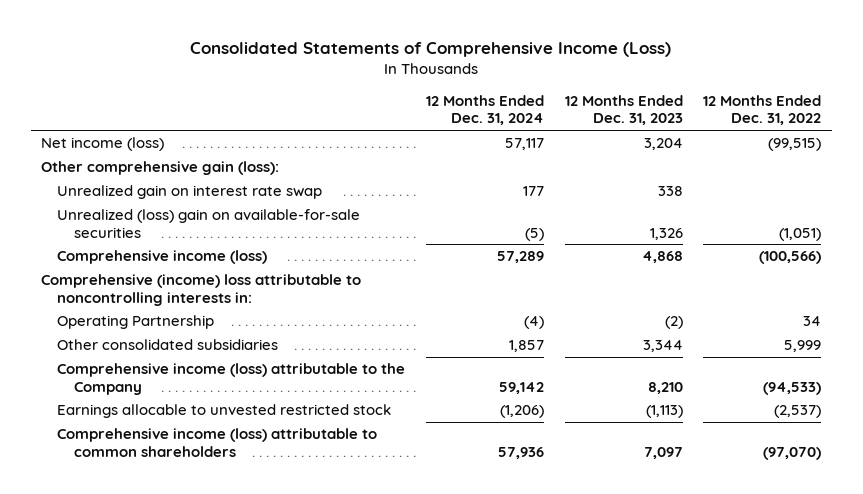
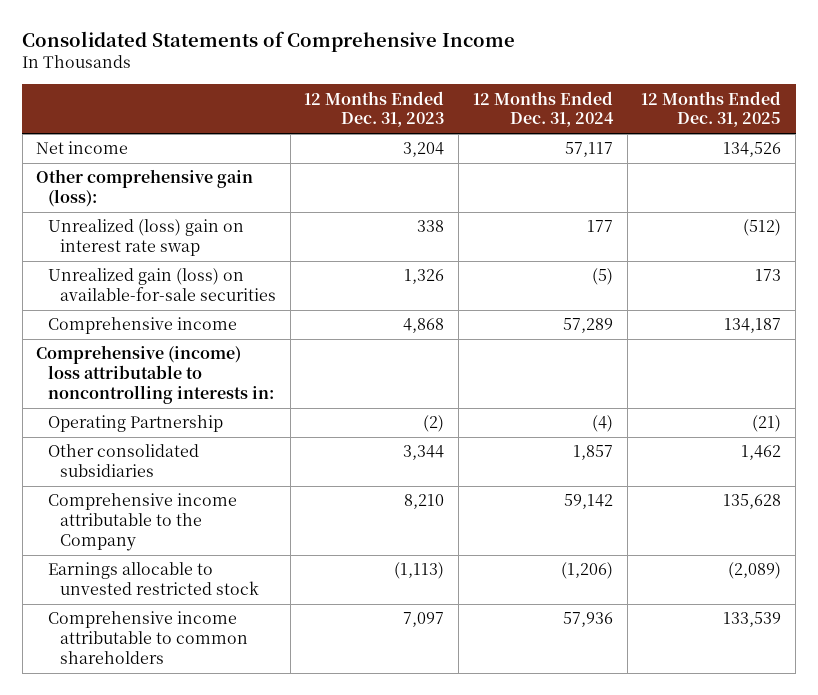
- Consolidated Statements of Comprehensive Income (Loss)
+ Consolidated Statements of Comprehensive Income
- | 12 Months Ended Dec. 31, 2024 | 12 Months Ended Dec. 31, 2023 | 12 Months Ended Dec. 31, 2022
+ | 12 Months Ended Dec. 31, 2023 | 12 Months Ended Dec. 31, 2024 | 12 Months Ended Dec. 31, 2025
- Net income (loss) | 57,117 | 3,204 | (99,515)
+ Net income | 3,204 | 57,117 | 134,526
- Unrealized gain on interest rate swap | 177 | 338 |
- Unrealized (loss) gain on available-for-sale securities | (5) | 1,326 | (1,051)
- Comprehensive income (loss) | 57,289 | 4,868 | (100,566)
+ Unrealized (loss) gain on interest rate swap | 338 | 177 | (512)
+ Unrealized gain (loss) on available-for-sale securities | 1,326 | (5) | 173
+ Comprehensive income | 4,868 | 57,289 | 134,187
- Comprehensive income (loss) attributable to the Company | 59,142 | 8,210 | (94,533)
+ Comprehensive income attributable to the Company | 8,210 | 59,142 | 135,628
- Comprehensive income (loss) attributable to common shareholders | 57,936 | 7,097 | (97,070)
+ Comprehensive income attributable to common shareholders | 7,097 | 57,936 | 133,539

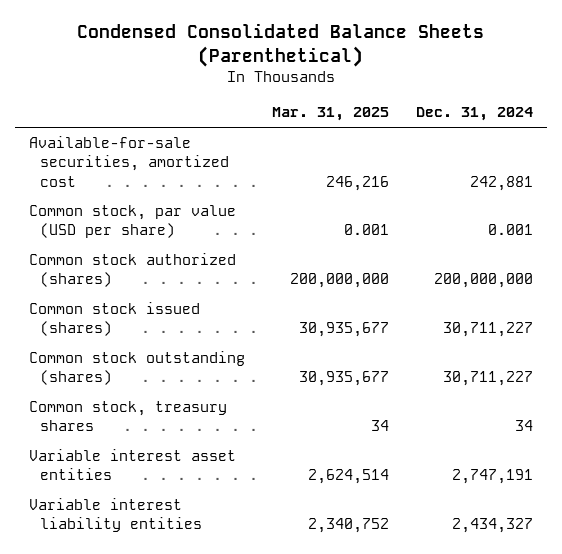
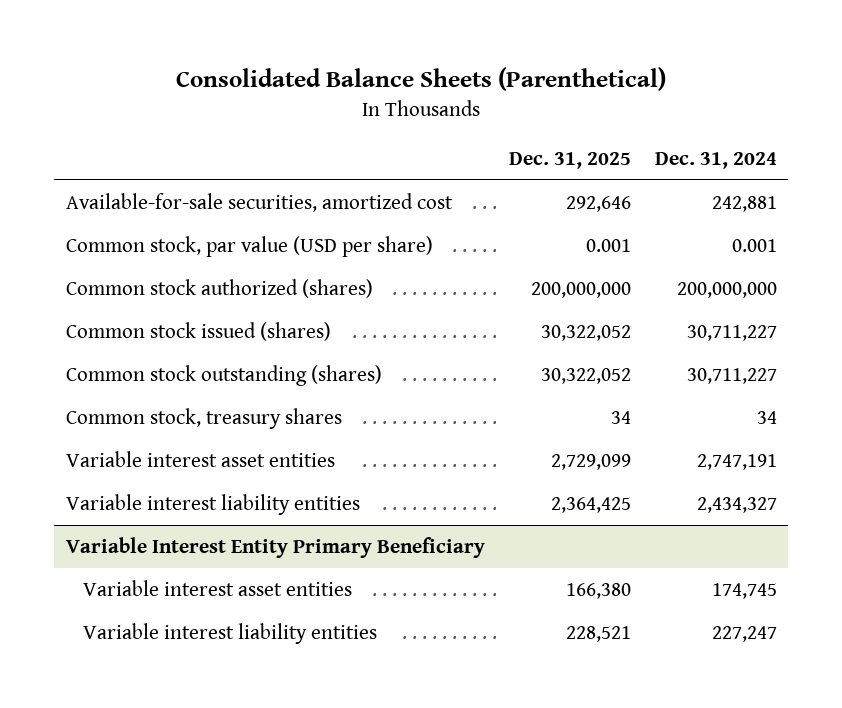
- Condensed Consolidated Balance Sheets (Parenthetical)
+ Consolidated Balance Sheets (Parenthetical)
- | Mar. 31, 2025 | Dec. 31, 2024
+ | Dec. 31, 2025 | Dec. 31, 2024
+ Variable Interest Entity Primary Beneficiary
+ Variable interest asset entities | 166,380 | 174,745
+ Variable interest liability entities | 228,521 | 227,247

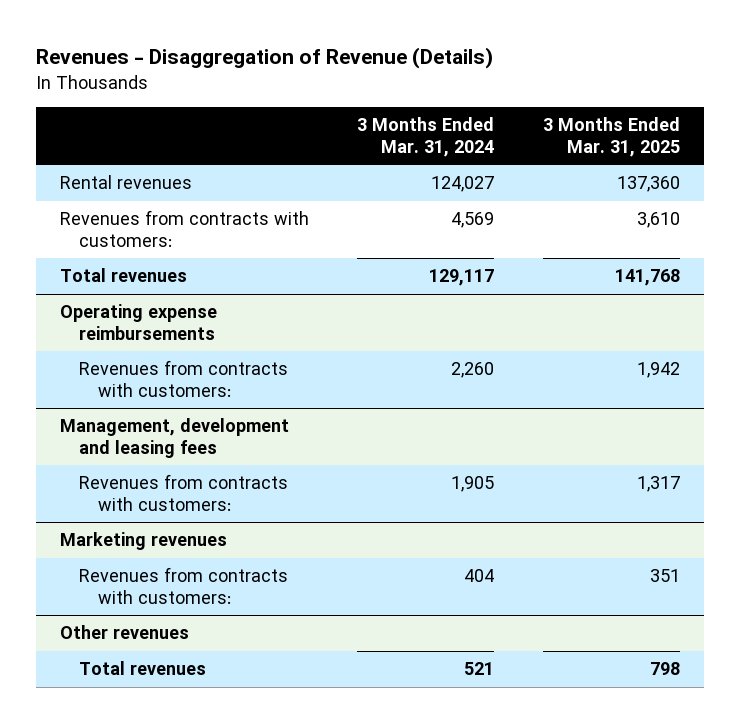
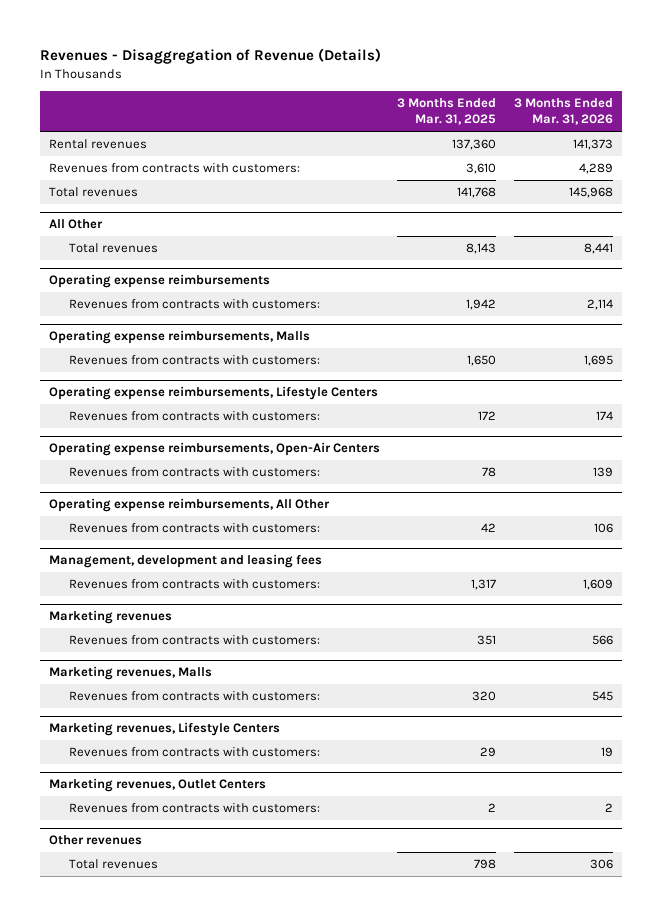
- | 3 Months Ended Mar. 31, 2024 | 3 Months Ended Mar. 31, 2025
+ | 3 Months Ended Mar. 31, 2025 | 3 Months Ended Mar. 31, 2026
+ All Other
+ Total revenues | 8,143 | 8,441
+ Operating expense reimbursements, Malls
+ Revenues from contracts with customers: | 1,650 | 1,695
+ Operating expense reimbursements, Lifestyle Centers
+ Revenues from contracts with customers: | 172 | 174
+ Operating expense reimbursements, Open-Air Centers
+ Revenues from contracts with customers: | 78 | 139
+ Operating expense reimbursements, All Other
+ Revenues from contracts with customers: | 42 | 106
+ Marketing revenues, Malls
+ Revenues from contracts with customers: | 320 | 545
+ Marketing revenues, Lifestyle Centers
+ Revenues from contracts with customers: | 29 | 19
+ Marketing revenues, Outlet Centers
+ Revenues from contracts with customers: | 2 | 2

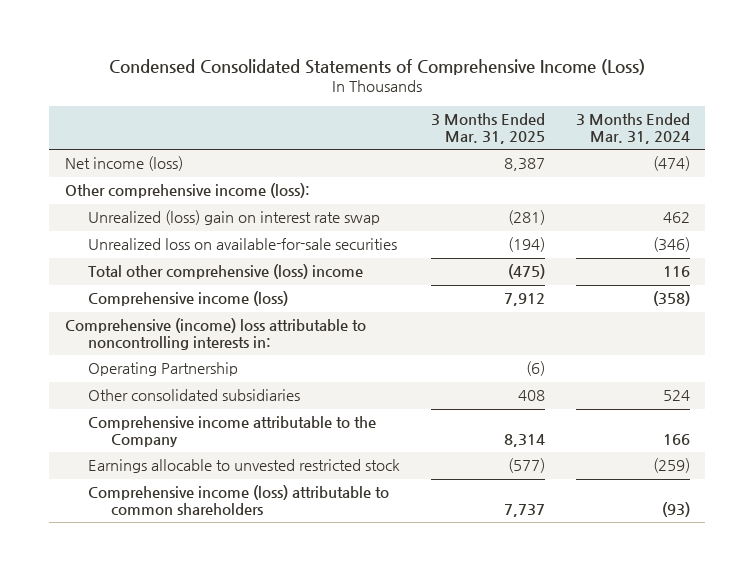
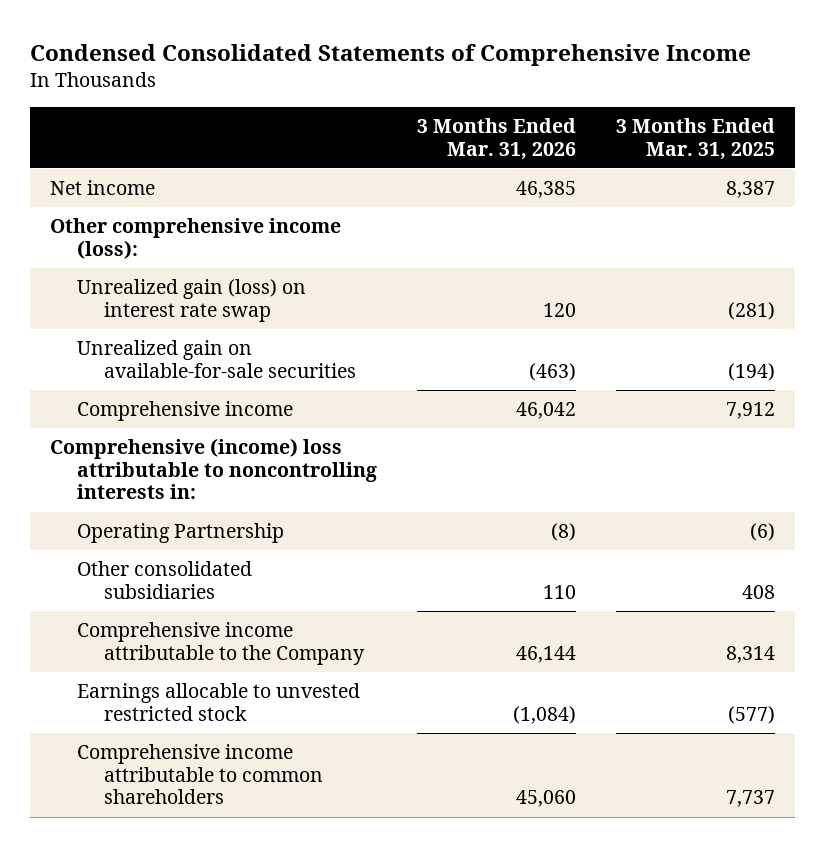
- Condensed Consolidated Statements of Comprehensive Income (Loss)
+ Condensed Consolidated Statements of Comprehensive Income
- | 3 Months Ended Mar. 31, 2025 | 3 Months Ended Mar. 31, 2024
+ | 3 Months Ended Mar. 31, 2026 | 3 Months Ended Mar. 31, 2025
- Net income (loss) | 8,387 | (474)
+ Net income | 46,385 | 8,387
- Unrealized (loss) gain on interest rate swap | (281) | 462
- Unrealized loss on available-for-sale securities | (194) | (346)
- Total other comprehensive (loss) income | (475) | 116
- Comprehensive income (loss) | 7,912 | (358)
+ Unrealized gain (loss) on interest rate swap | 120 | (281)
+ Unrealized gain on available-for-sale securities | (463) | (194)
+ Comprehensive income | 46,042 | 7,912
- Comprehensive income (loss) attributable to common shareholders | 7,737 | (93)
+ Comprehensive income attributable to common shareholders | 45,060 | 7,737

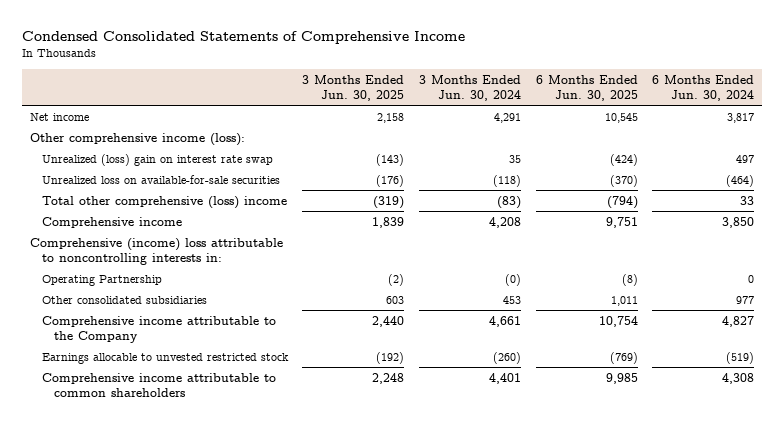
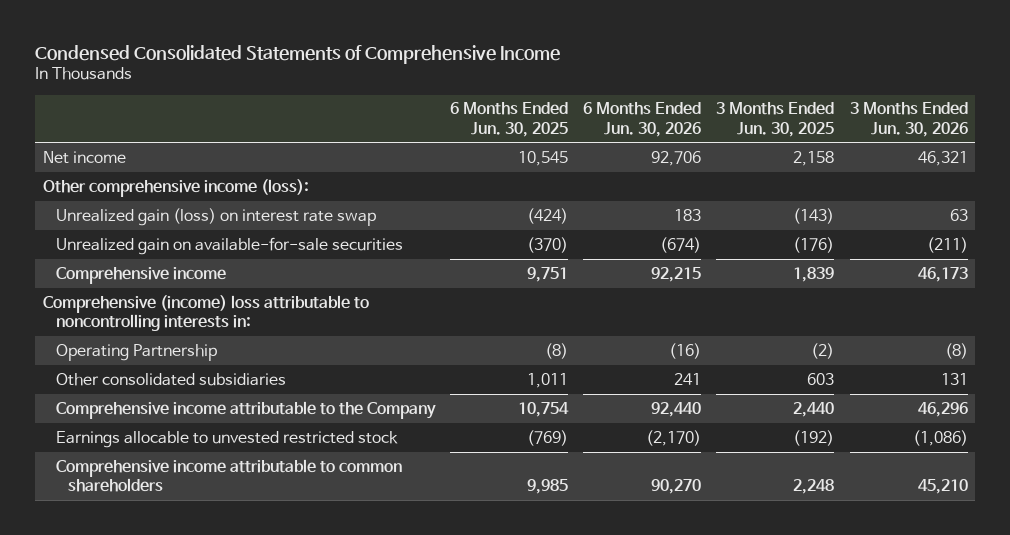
- | 3 Months Ended Jun. 30, 2025 | 3 Months Ended Jun. 30, 2024 | 6 Months Ended Jun. 30, 2025 | 6 Months Ended Jun. 30, 2024
+ | 6 Months Ended Jun. 30, 2025 | 6 Months Ended Jun. 30, 2026 | 3 Months Ended Jun. 30, 2025 | 3 Months Ended Jun. 30, 2026
- Unrealized (loss) gain on interest rate swap | (143) | 35 | (424) | 497
- Unrealized loss on available-for-sale securities | (176) | (118) | (370) | (464)
- Total other comprehensive (loss) income | (319) | (83) | (794) | 33
+ Unrealized gain (loss) on interest rate swap | (424) | 183 | (143) | 63
+ Unrealized gain on available-for-sale securities | (370) | (674) | (176) | (211)

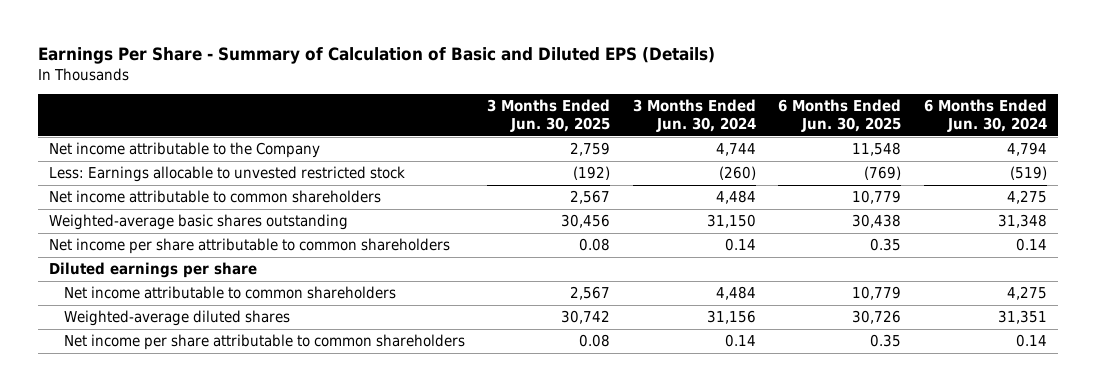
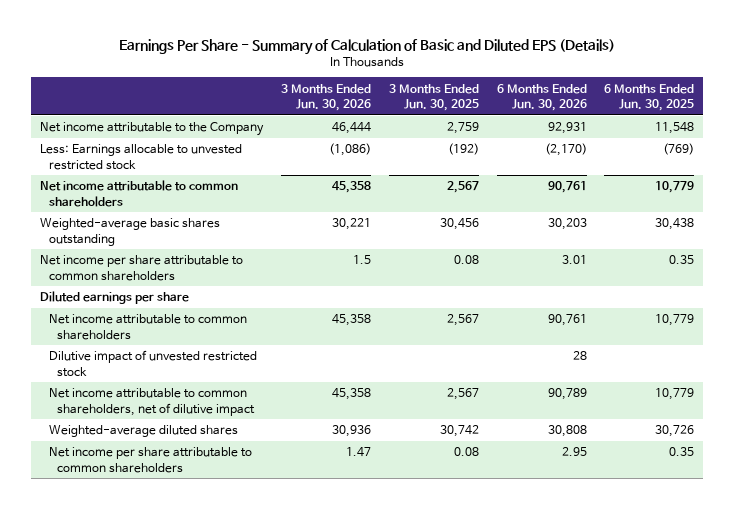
- | 3 Months Ended Jun. 30, 2025 | 3 Months Ended Jun. 30, 2024 | 6 Months Ended Jun. 30, 2025 | 6 Months Ended Jun. 30, 2024
+ | 3 Months Ended Jun. 30, 2026 | 3 Months Ended Jun. 30, 2025 | 6 Months Ended Jun. 30, 2026 | 6 Months Ended Jun. 30, 2025
+ Dilutive impact of unvested restricted stock | | | 28 |
+ Net income attributable to common shareholders, net of dilutive impact | 45,358 | 2,567 | 90,789 | 10,779

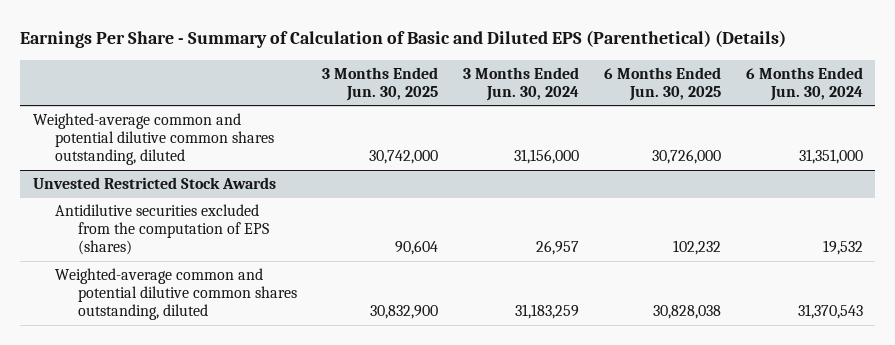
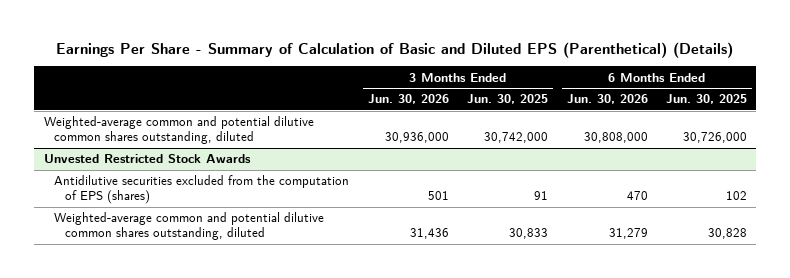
- | 3 Months Ended Jun. 30, 2025 | 3 Months Ended Jun. 30, 2024 | 6 Months Ended Jun. 30, 2025 | 6 Months Ended Jun. 30, 2024
+ | 3 Months Ended Jun. 30, 2026 | 3 Months Ended Jun. 30, 2025 | 6 Months Ended Jun. 30, 2026 | 6 Months Ended Jun. 30, 2025
@ Unvested Restricted Stock Awards
- Antidilutive securities excluded from the computation of EPS (shares) | 90,604 | 26,957 | 102,232 | 19,532
- Weighted-average common and potential dilutive common shares outstanding, diluted | 30,832,900 | 31,183,259 | 30,828,038 | 31,370,543
+ Antidilutive securities excluded from the computation of EPS (shares) | 501 | 91 | 470 | 102
+ Weighted-average common and potential dilutive common shares outstanding, diluted | 31,436 | 30,833 | 31,279 | 30,828

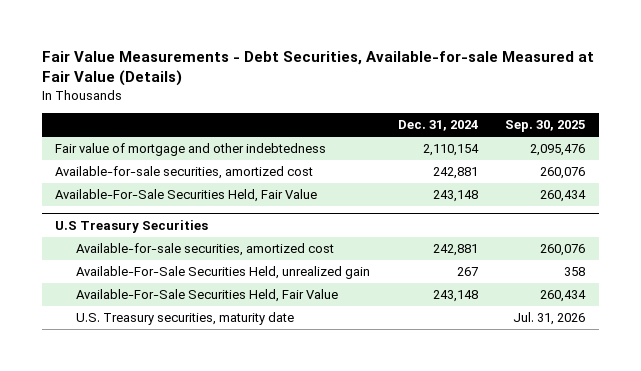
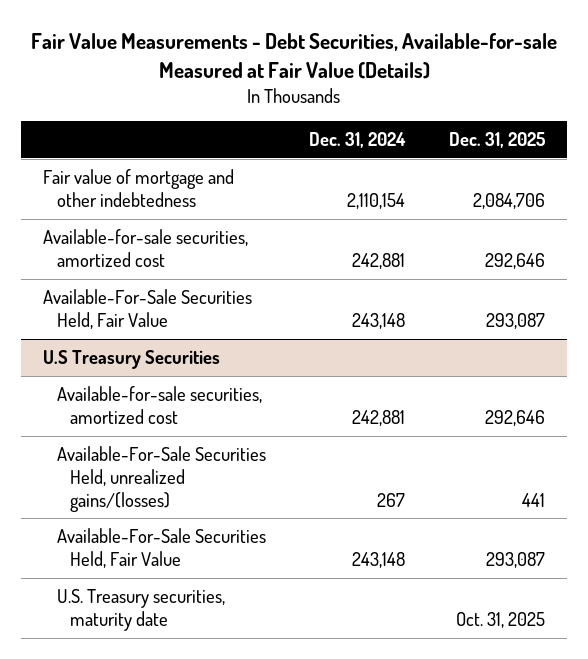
- | Dec. 31, 2024 | Sep. 30, 2025
+ | Dec. 31, 2024 | Dec. 31, 2025
@ U.S Treasury Securities
- Available-For-Sale Securities Held, unrealized gain | 267 | 358
+ Available-For-Sale Securities Held, unrealized gains/(losses) | 267 | 441

